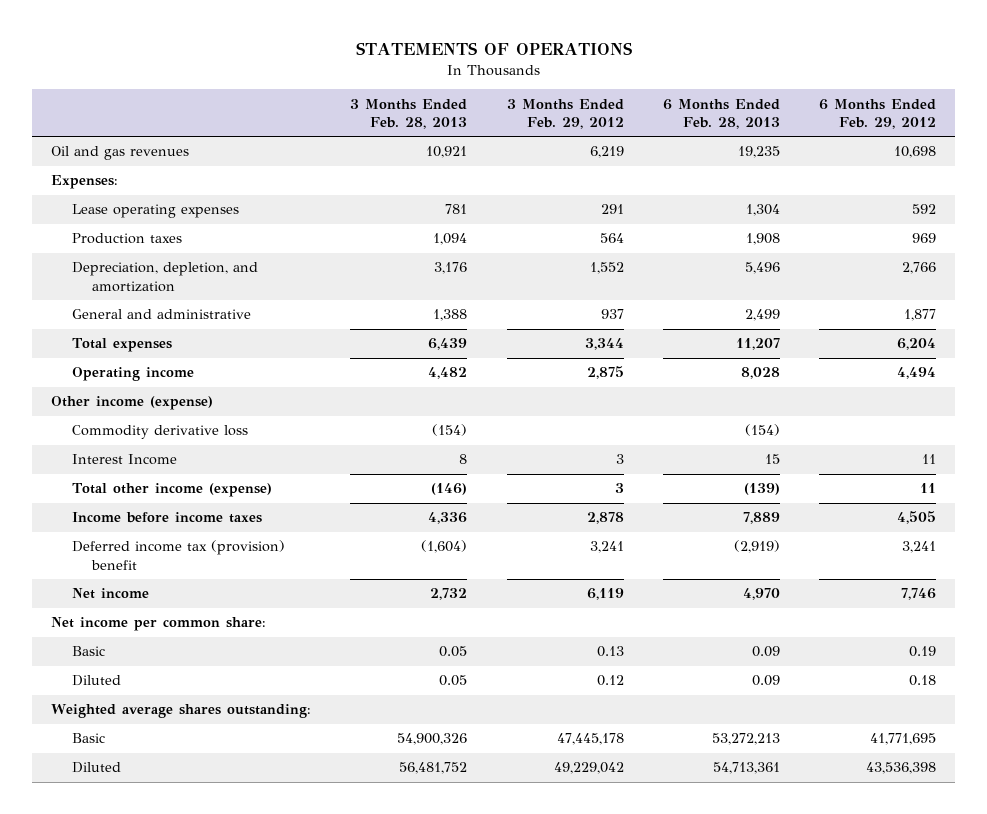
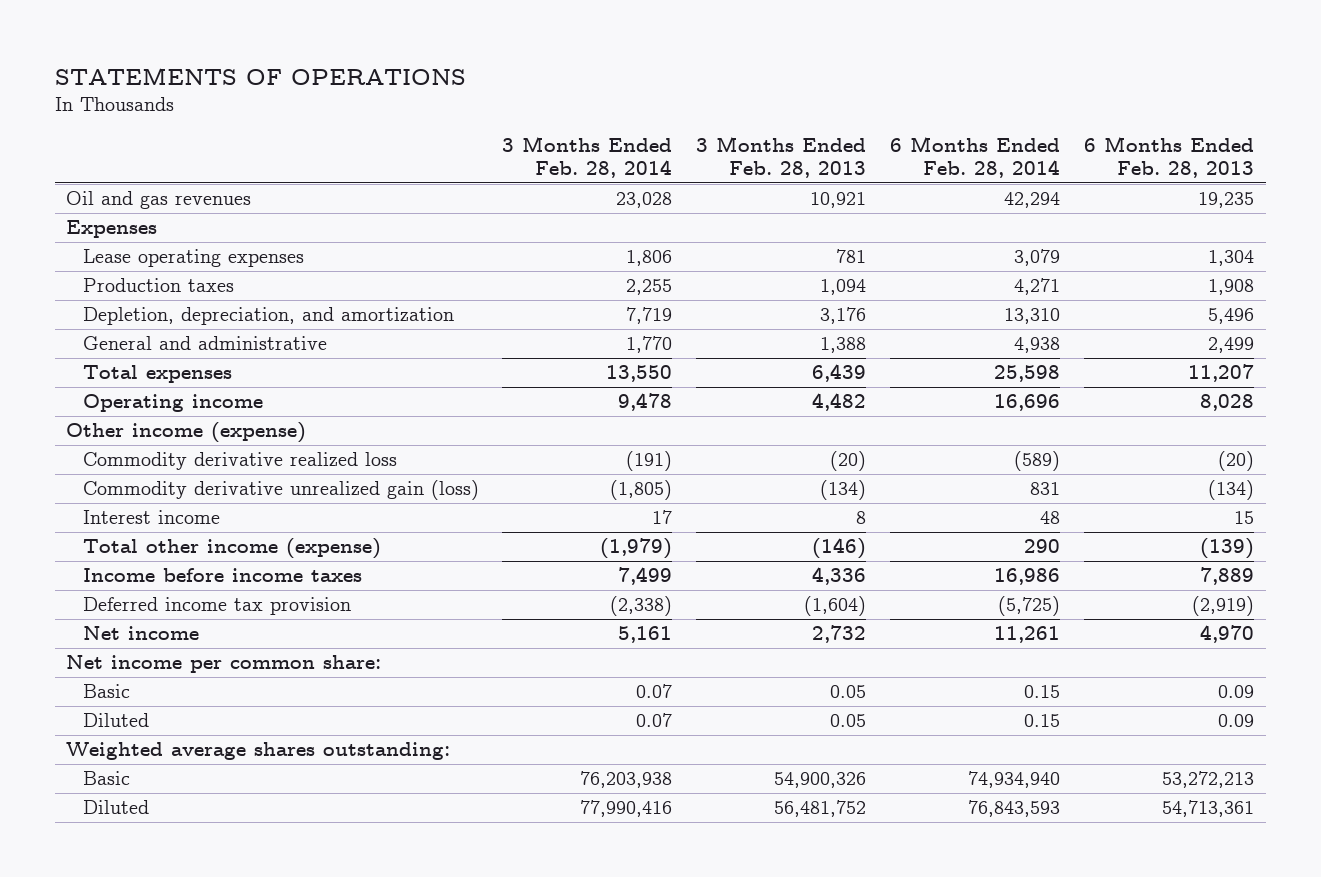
- | 3 Months Ended Feb. 28, 2013 | 3 Months Ended Feb. 29, 2012 | 6 Months Ended Feb. 28, 2013 | 6 Months Ended Feb. 29, 2012
+ | 3 Months Ended Feb. 28, 2014 | 3 Months Ended Feb. 28, 2013 | 6 Months Ended Feb. 28, 2014 | 6 Months Ended Feb. 28, 2013
- Expenses:
+ Expenses
- Depreciation, depletion, and amortization | 3,176 | 1,552 | 5,496 | 2,766
+ Depletion, depreciation, and amortization | 7,719 | 3,176 | 13,310 | 5,496
- Commodity derivative loss | (154) | | (154) |
- Interest Income | 8 | 3 | 15 | 11
+ Commodity derivative realized loss | (191) | (20) | (589) | (20)
+ Commodity derivative unrealized gain (loss) | (1,805) | (134) | 831 | (134)
+ Interest income | 17 | 8 | 48 | 15
- Deferred income tax (provision) benefit | (1,604) | 3,241 | (2,919) | 3,241
+ Deferred income tax provision | (2,338) | (1,604) | (5,725) | (2,919)

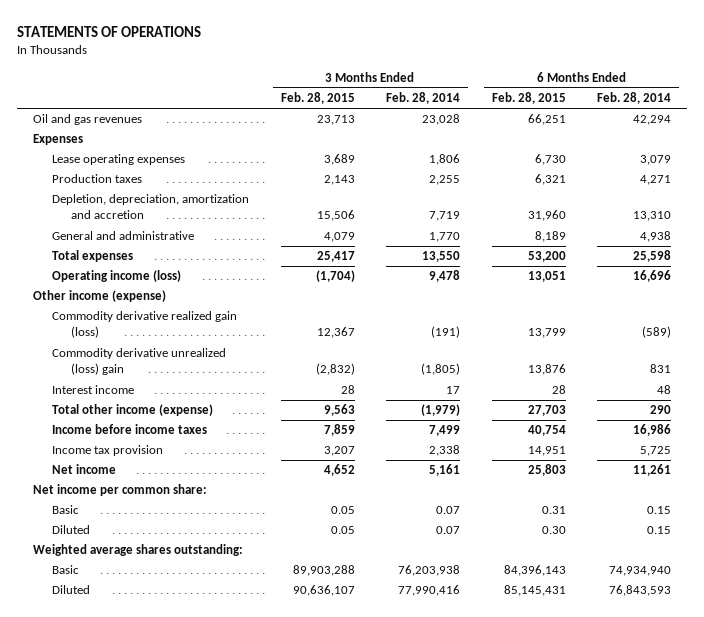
- | 3 Months Ended Feb. 28, 2014 | 3 Months Ended Feb. 28, 2013 | 6 Months Ended Feb. 28, 2014 | 6 Months Ended Feb. 28, 2013
+ | 3 Months Ended Feb. 28, 2015 | 3 Months Ended Feb. 28, 2014 | 6 Months Ended Feb. 28, 2015 | 6 Months Ended Feb. 28, 2014
- Depletion, depreciation, and amortization | 7,719 | 3,176 | 13,310 | 5,496
+ Depletion, depreciation, amortization and accretion | 15,506 | 7,719 | 31,960 | 13,310
- Operating income | 9,478 | 4,482 | 16,696 | 8,028
+ Operating income (loss) | (1,704) | 9,478 | 13,051 | 16,696
- Commodity derivative realized loss | (191) | (20) | (589) | (20)
- Commodity derivative unrealized gain (loss) | (1,805) | (134) | 831 | (134)
+ Commodity derivative realized gain (loss) | 12,367 | (191) | 13,799 | (589)
+ Commodity derivative unrealized (loss) gain | (2,832) | (1,805) | 13,876 | 831
- Deferred income tax provision | (2,338) | (1,604) | (5,725) | (2,919)
+ Income tax provision | 3,207 | 2,338 | 14,951 | 5,725

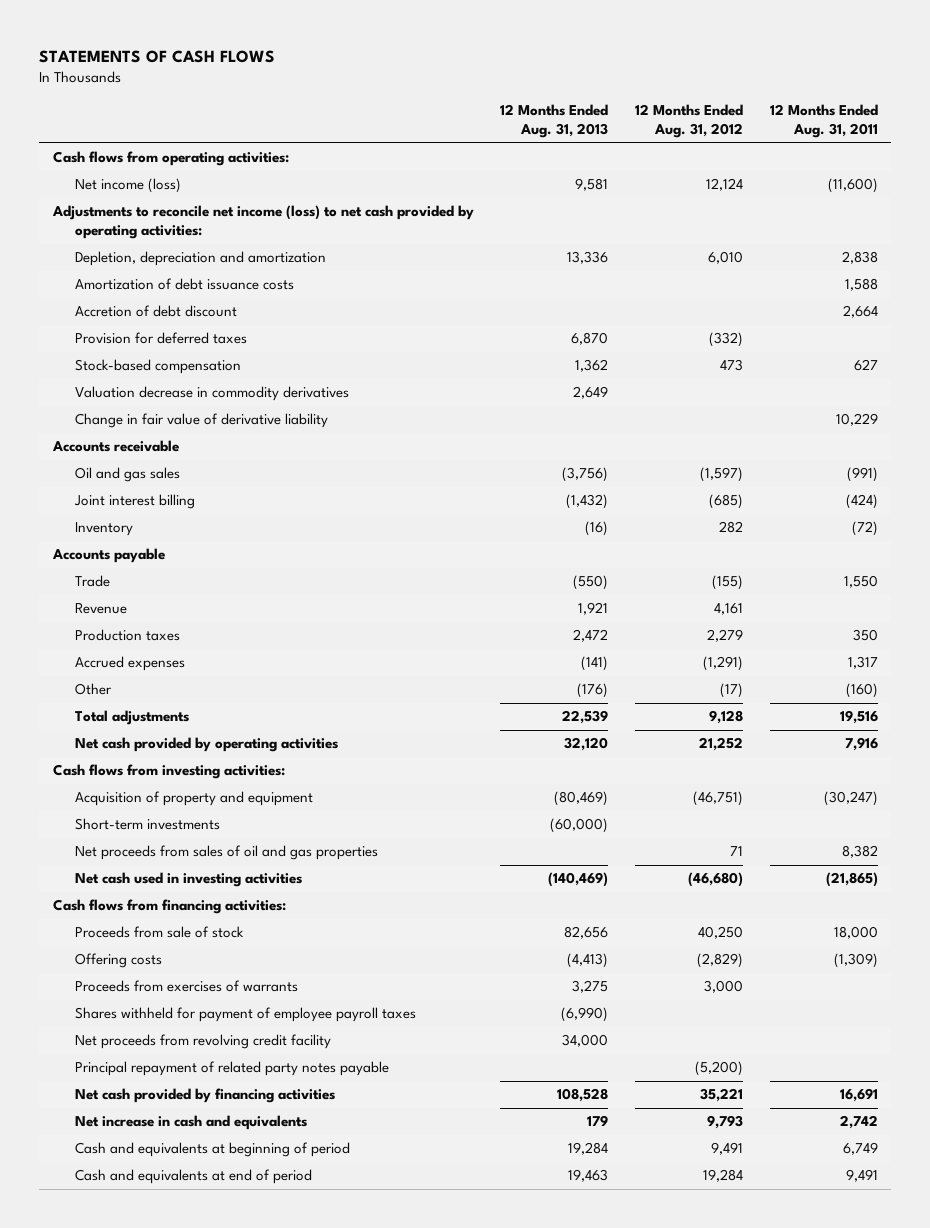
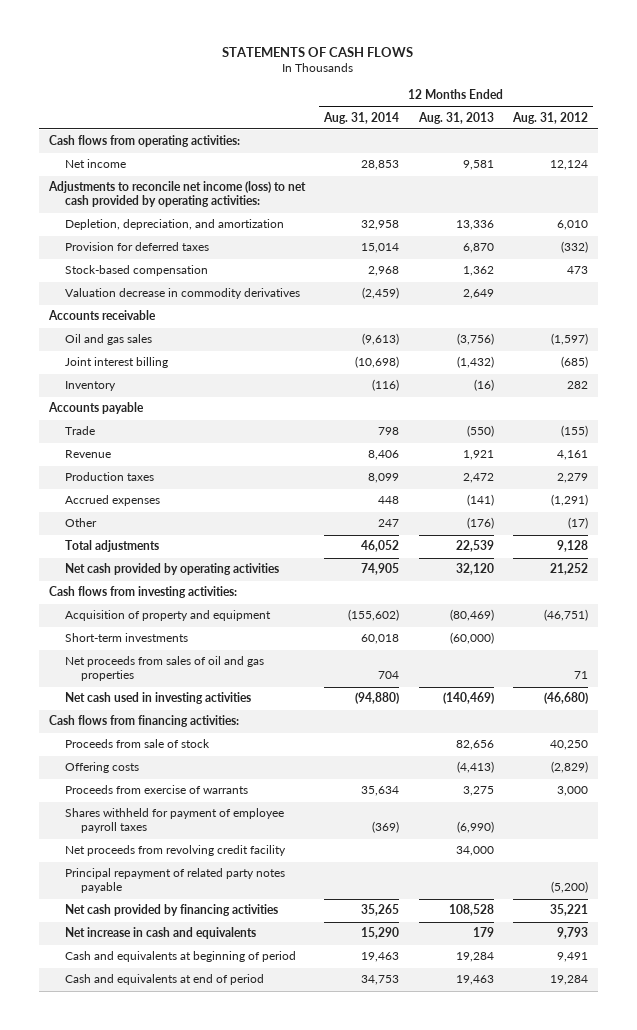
- | 12 Months Ended Aug. 31, 2013 | 12 Months Ended Aug. 31, 2012 | 12 Months Ended Aug. 31, 2011
+ | 12 Months Ended Aug. 31, 2014 | 12 Months Ended Aug. 31, 2013 | 12 Months Ended Aug. 31, 2012
- Net income (loss) | 9,581 | 12,124 | (11,600)
+ Net income | 28,853 | 9,581 | 12,124
- Depletion, depreciation and amortization | 13,336 | 6,010 | 2,838
- Amortization of debt issuance costs | | | 1,588
- Accretion of debt discount | | | 2,664
+ Depletion, depreciation, and amortization | 32,958 | 13,336 | 6,010
- Change in fair value of derivative liability | | | 10,229
- Proceeds from exercises of warrants | 3,275 | 3,000 |
+ Proceeds from exercise of warrants | 35,634 | 3,275 | 3,000

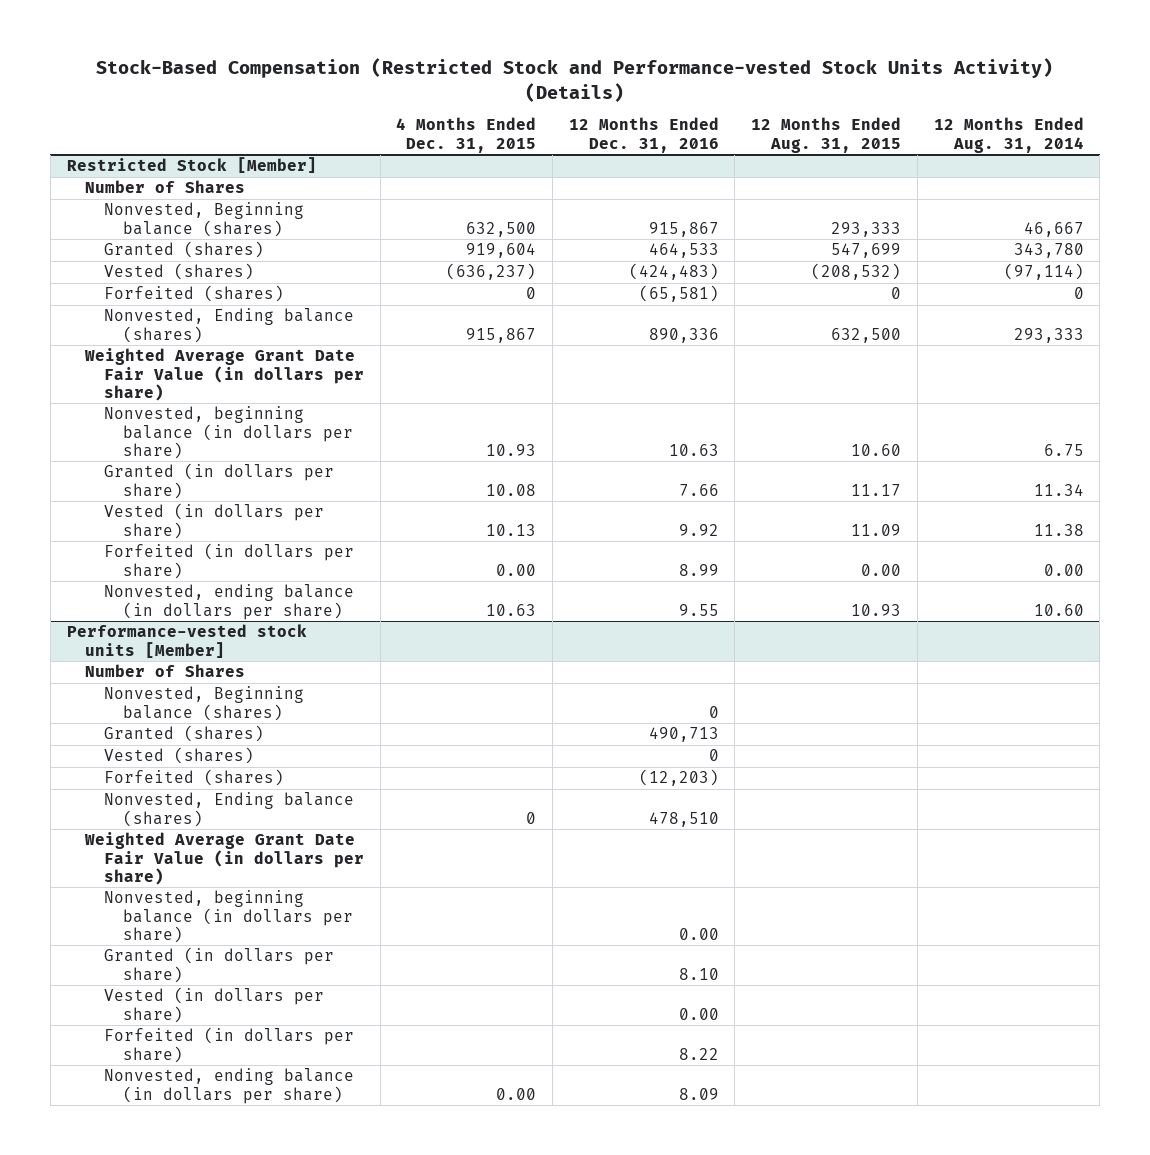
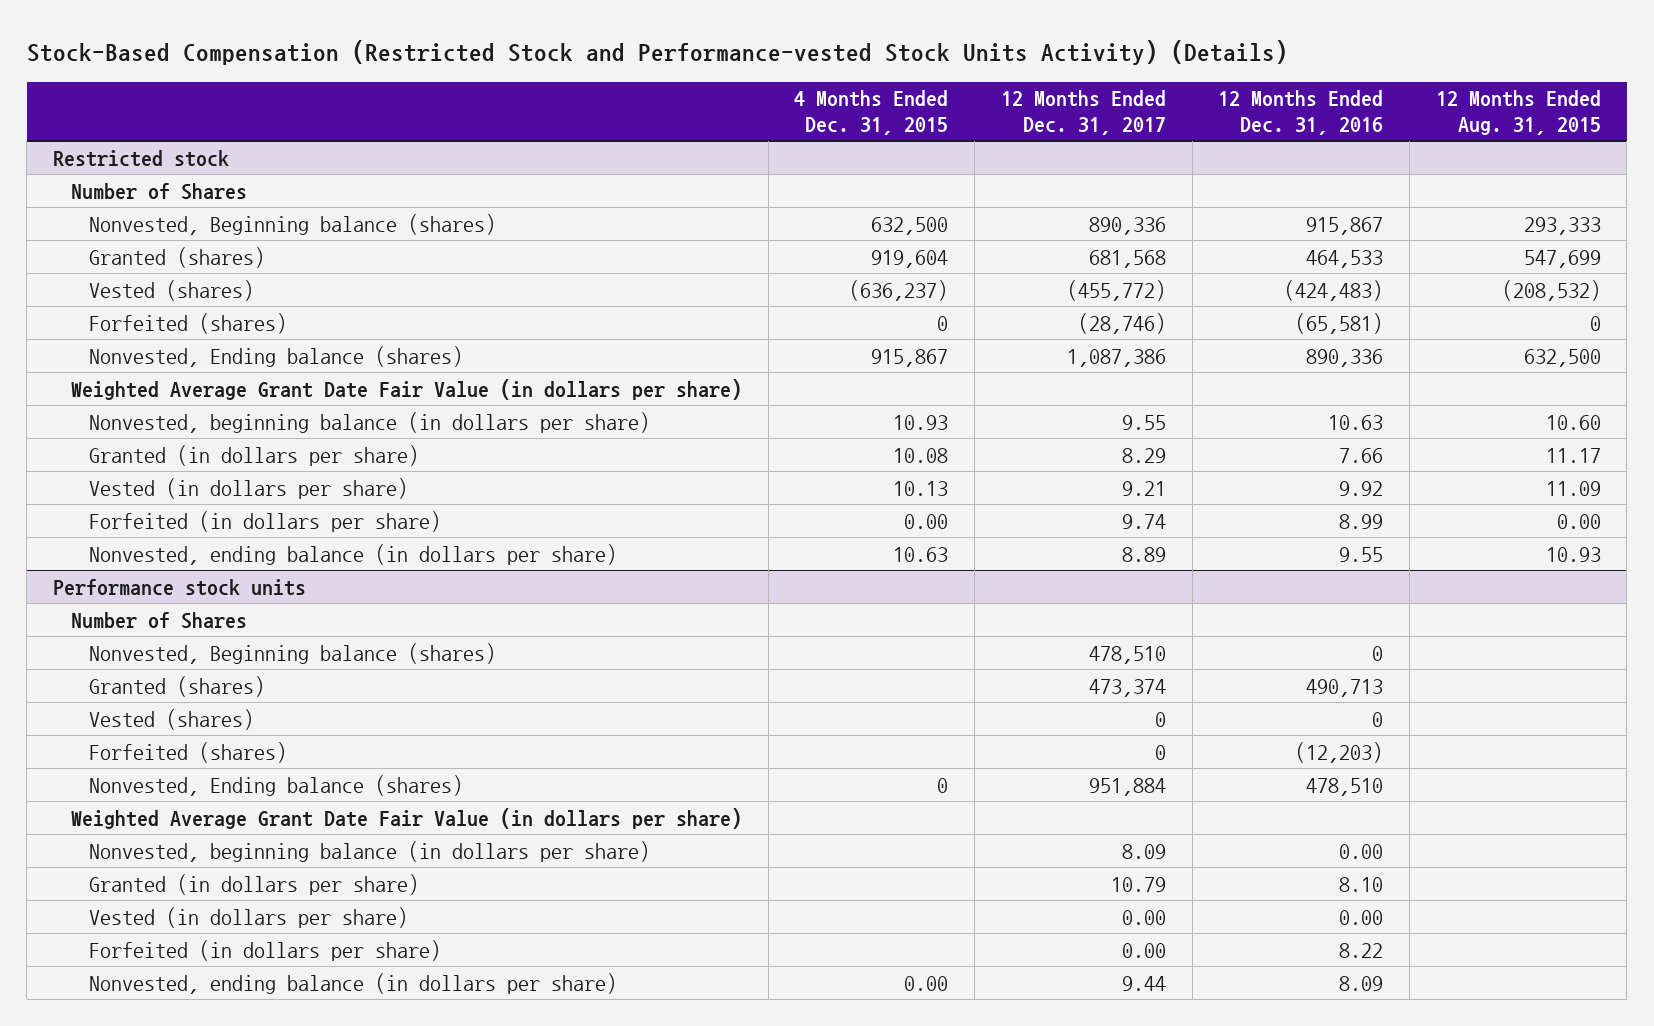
- | 4 Months Ended Dec. 31, 2015 | 12 Months Ended Dec. 31, 2016 | 12 Months Ended Aug. 31, 2015 | 12 Months Ended Aug. 31, 2014
+ | 4 Months Ended Dec. 31, 2015 | 12 Months Ended Dec. 31, 2017 | 12 Months Ended Dec. 31, 2016 | 12 Months Ended Aug. 31, 2015
- Restricted Stock [Member]
+ Restricted stock
- Performance-vested stock units [Member]
+ Performance stock units

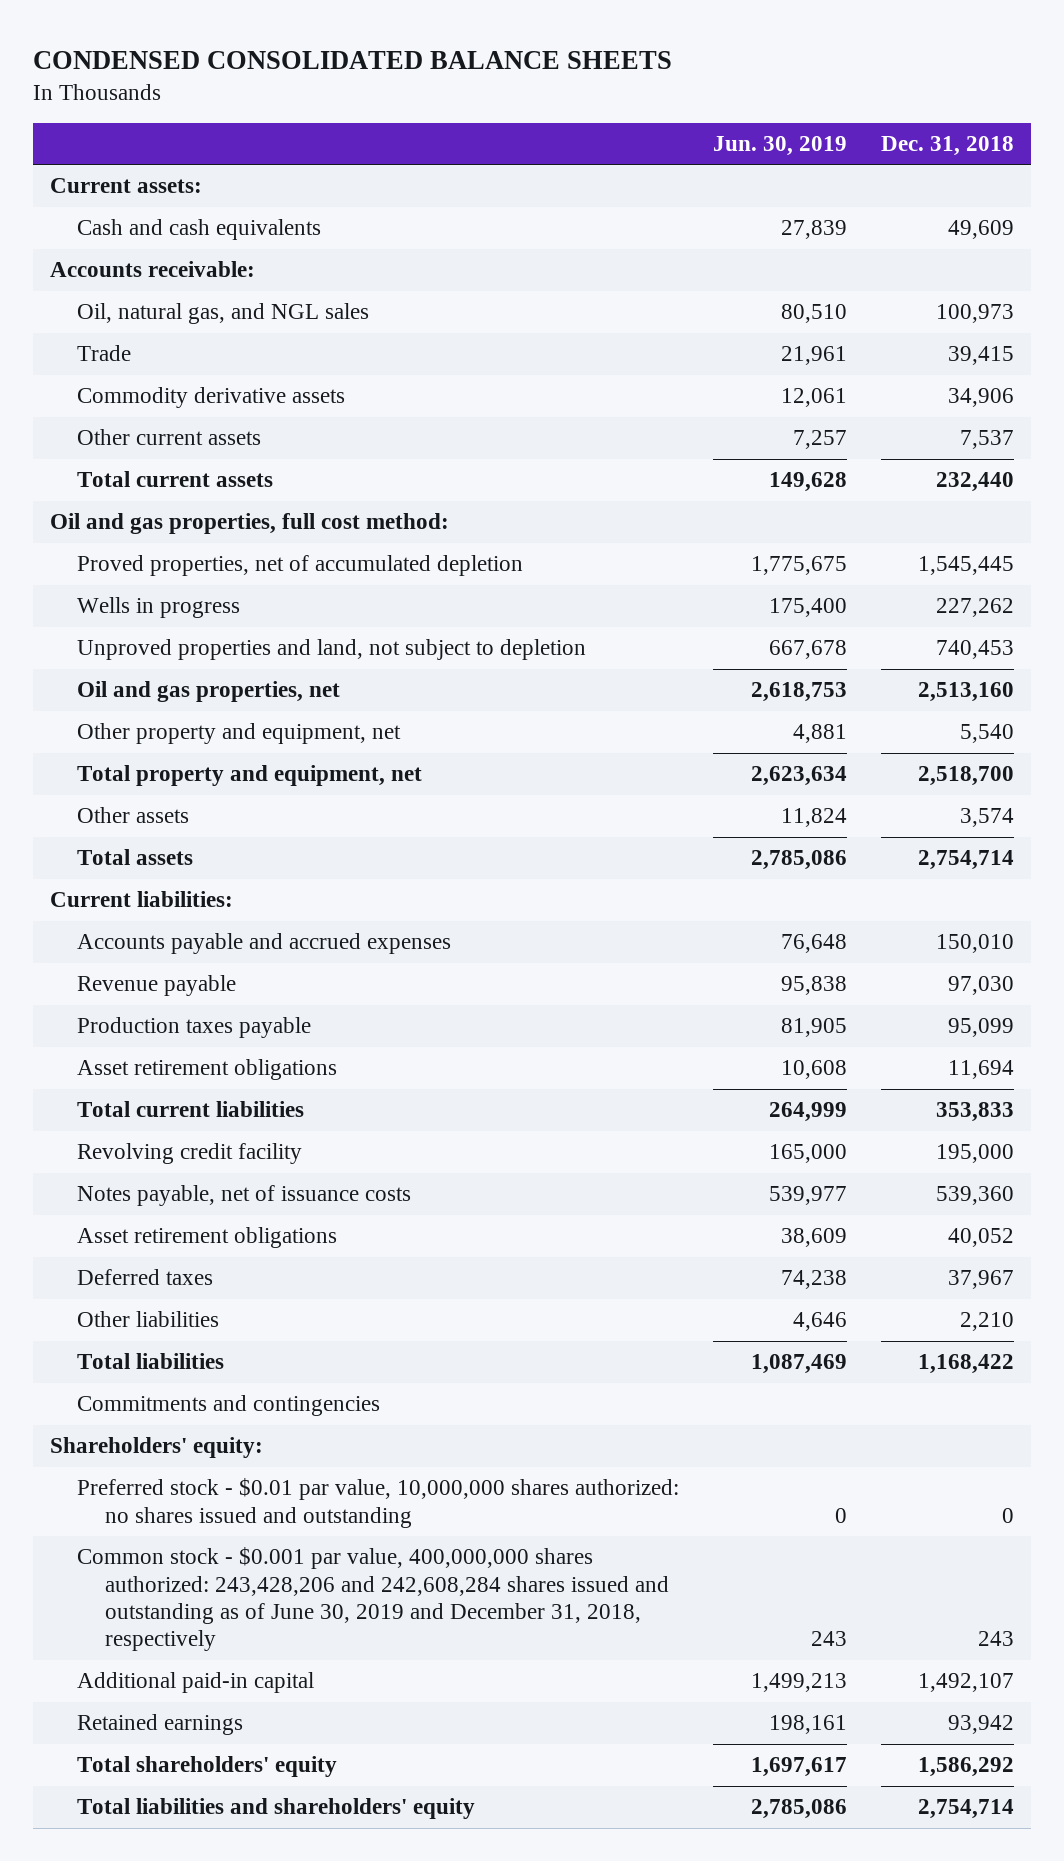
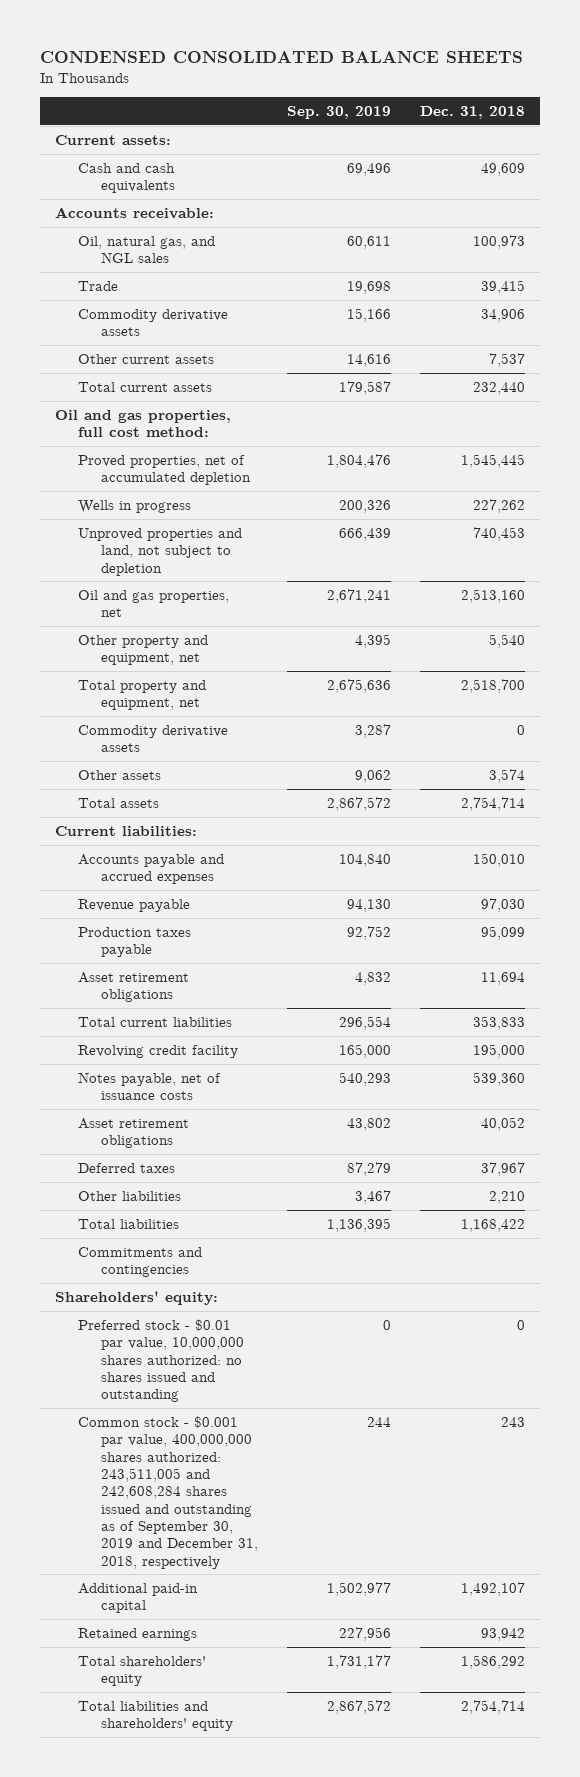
- | Jun. 30, 2019 | Dec. 31, 2018
+ | Sep. 30, 2019 | Dec. 31, 2018
+ Commodity derivative assets | 3,287 | 0
- Common stock - $0.001 par value, 400,000,000 shares authorized: 243,428,206 and 242,608,284 shares issued and outstanding as of June 30, 2019 and December 31, 2018, respectively | 243 | 243
+ Common stock - $0.001 par value, 400,000,000 shares authorized: 243,511,005 and 242,608,284 shares issued and outstanding as of September 30, 2019 and December 31, 2018, respectively | 244 | 243

